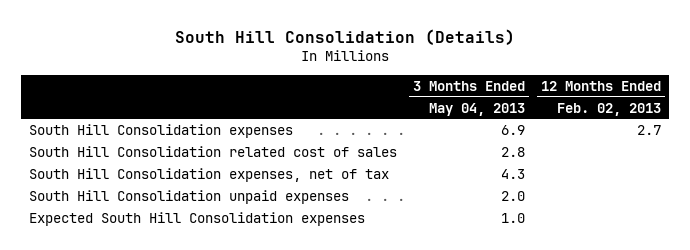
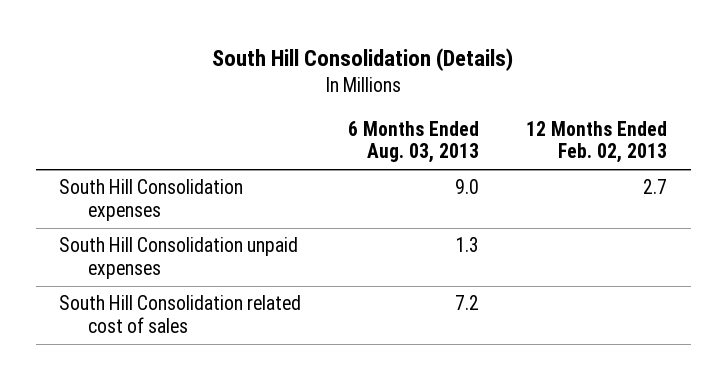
- | 3 Months Ended May 04, 2013 | 12 Months Ended Feb. 02, 2013
+ | 6 Months Ended Aug. 03, 2013 | 12 Months Ended Feb. 02, 2013
- South Hill Consolidation expenses, net of tax | 4.3 |
- Expected South Hill Consolidation expenses | 1.0 |
moved down: South Hill Consolidation related cost of sales | 7.2 |

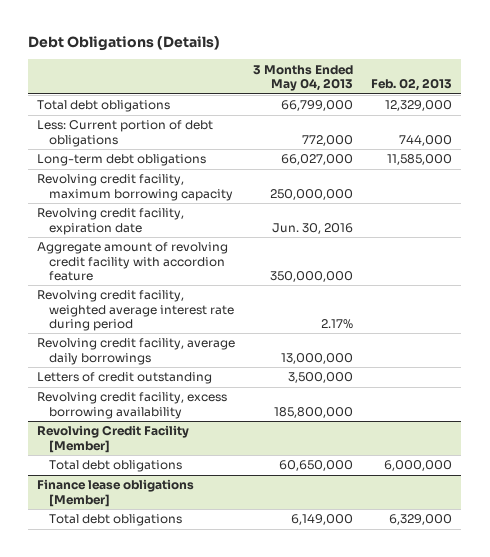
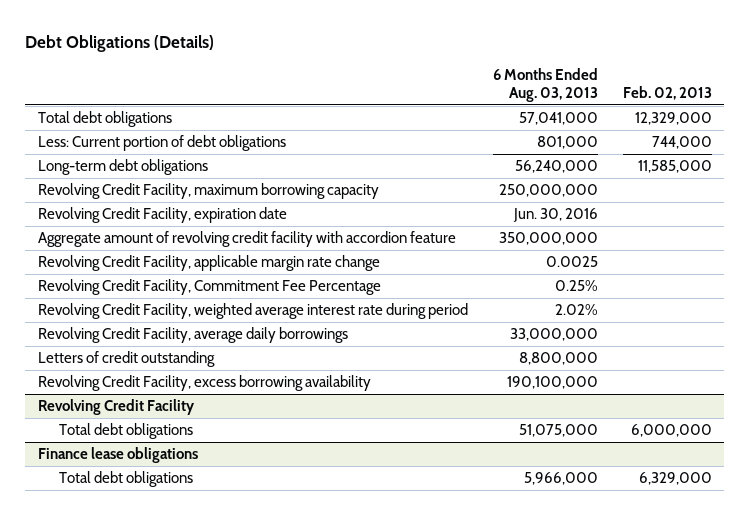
- | 3 Months Ended May 04, 2013 | Feb. 02, 2013
+ | 6 Months Ended Aug. 03, 2013 | Feb. 02, 2013
- Revolving credit facility, maximum borrowing capacity | 250,000,000 |
- Revolving credit facility, expiration date | Jun. 30, 2016 |
+ Revolving Credit Facility, maximum borrowing capacity | 250,000,000 |
+ Revolving Credit Facility, expiration date | Jun. 30, 2016 |
- Revolving credit facility, weighted average interest rate during period | 2.17% |
- Revolving credit facility, average daily borrowings | 13,000,000 |
+ Revolving Credit Facility, applicable margin rate change | 0.0025 |
+ Revolving Credit Facility, Commitment Fee Percentage | 0.25% |
+ Revolving Credit Facility, weighted average interest rate during period | 2.02% |
+ Revolving Credit Facility, average daily borrowings | 33,000,000 |
- Revolving credit facility, excess borrowing availability | 185,800,000 |
- Revolving Credit Facility [Member]
+ Revolving Credit Facility, excess borrowing availability | 190,100,000 |
+ Revolving Credit Facility
- Finance lease obligations [Member]
+ Finance lease obligations

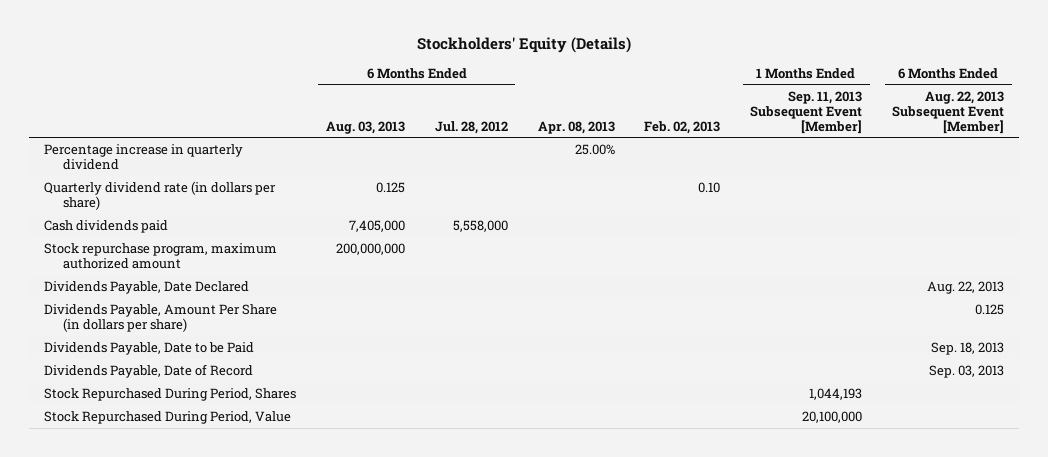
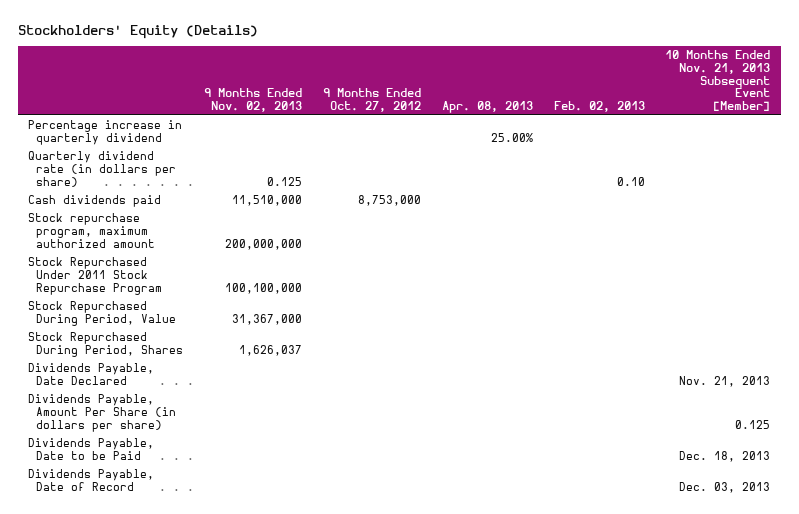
- | 6 Months Ended Aug. 03, 2013 | 6 Months Ended Jul. 28, 2012 | Apr. 08, 2013 | Feb. 02, 2013 | 1 Months Ended Sep. 11, 2013 Subsequent Event [Member] | 6 Months Ended Aug. 22, 2013 Subsequent Event [Member]
+ | 9 Months Ended Nov. 02, 2013 | 9 Months Ended Oct. 27, 2012 | Apr. 08, 2013 | Feb. 02, 2013 | 10 Months Ended Nov. 21, 2013 Subsequent Event [Member]
+ Stock Repurchased Under 2011 Stock Repurchase Program | 100,100,000 | | | |
moved up: Stock Repurchased During Period, Value | 31,367,000 | | | |
moved up: Stock Repurchased During Period, Shares | 1,626,037 | | | |

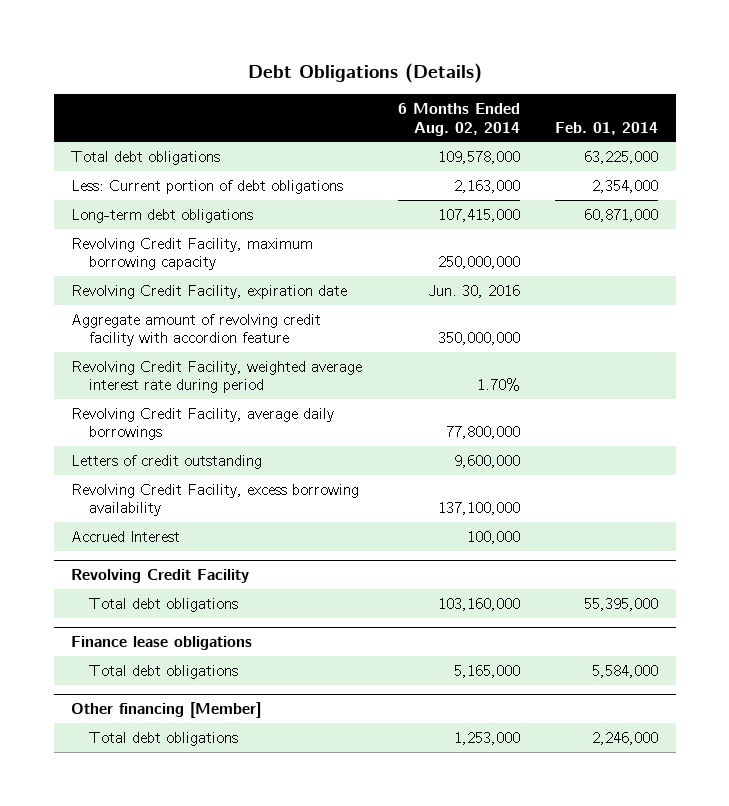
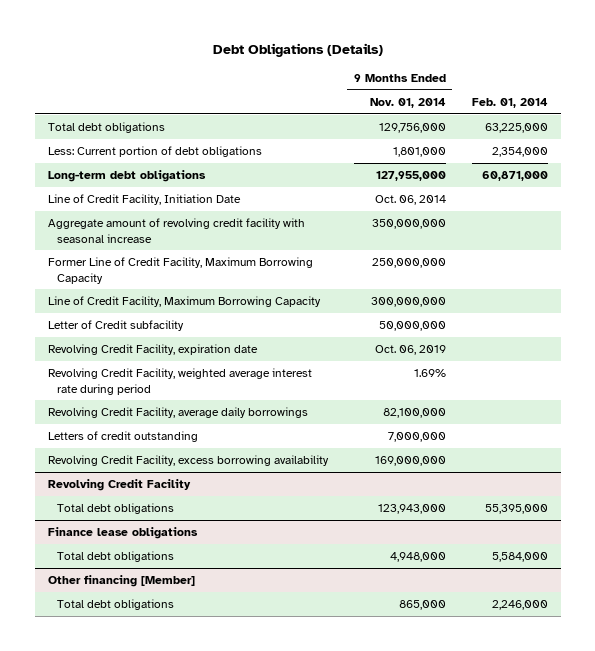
- | 6 Months Ended Aug. 02, 2014 | Feb. 01, 2014
+ | 9 Months Ended Nov. 01, 2014 | Feb. 01, 2014
- Revolving Credit Facility, maximum borrowing capacity | 250,000,000 |
+ Line of Credit Facility, Initiation Date | Oct. 06, 2014 |
+ Aggregate amount of revolving credit facility with seasonal increase | 350,000,000 |
+ Former Line of Credit Facility, Maximum Borrowing Capacity | 250,000,000 |
+ Line of Credit Facility, Maximum Borrowing Capacity | 300,000,000 |
+ Letter of Credit subfacility | 50,000,000 |
- Aggregate amount of revolving credit facility with accordion feature | 350,000,000 |
- Accrued Interest | 100,000 |

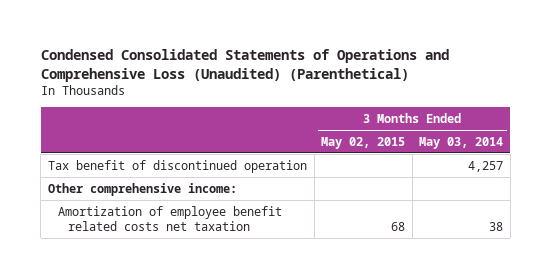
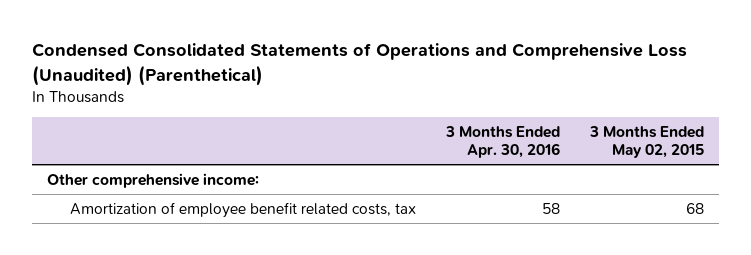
- | 3 Months Ended May 02, 2015 | 3 Months Ended May 03, 2014
+ | 3 Months Ended Apr. 30, 2016 | 3 Months Ended May 02, 2015
- Tax benefit of discontinued operation | | 4,257
- Amortization of employee benefit related costs net taxation | 68 | 38
+ Amortization of employee benefit related costs, tax | 58 | 68

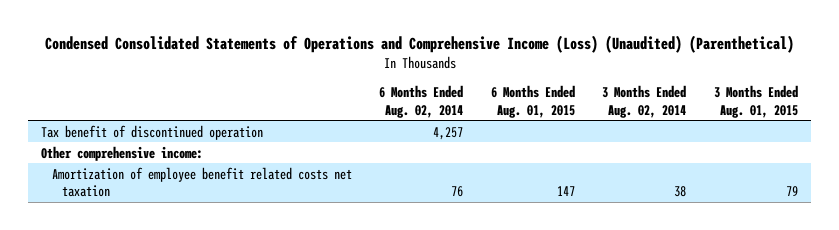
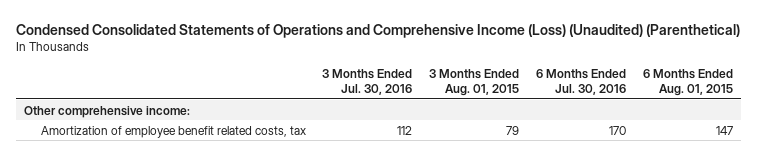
- | 6 Months Ended Aug. 02, 2014 | 6 Months Ended Aug. 01, 2015 | 3 Months Ended Aug. 02, 2014 | 3 Months Ended Aug. 01, 2015
+ | 3 Months Ended Jul. 30, 2016 | 3 Months Ended Aug. 01, 2015 | 6 Months Ended Jul. 30, 2016 | 6 Months Ended Aug. 01, 2015
- Tax benefit of discontinued operation | 4,257 | | |
- Amortization of employee benefit related costs net taxation | 76 | 147 | 38 | 79
+ Amortization of employee benefit related costs, tax | 112 | 79 | 170 | 147

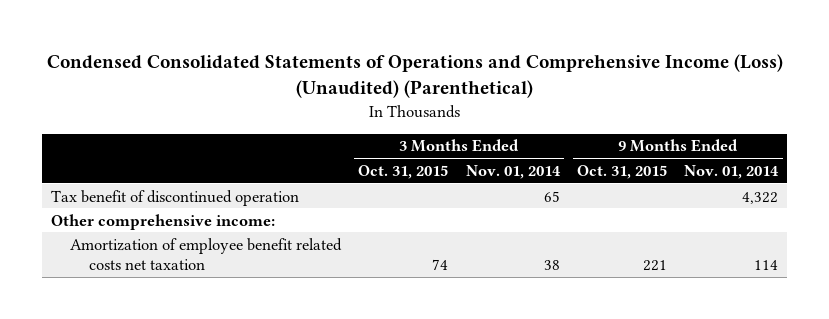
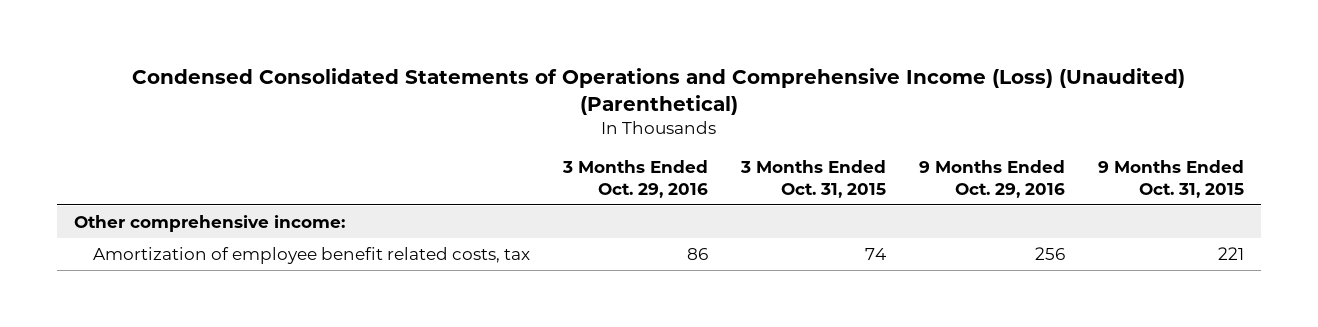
- | 3 Months Ended Oct. 31, 2015 | 3 Months Ended Nov. 01, 2014 | 9 Months Ended Oct. 31, 2015 | 9 Months Ended Nov. 01, 2014
+ | 3 Months Ended Oct. 29, 2016 | 3 Months Ended Oct. 31, 2015 | 9 Months Ended Oct. 29, 2016 | 9 Months Ended Oct. 31, 2015
- Tax benefit of discontinued operation | | 65 | | 4,322
- Amortization of employee benefit related costs net taxation | 74 | 38 | 221 | 114
+ Amortization of employee benefit related costs, tax | 86 | 74 | 256 | 221

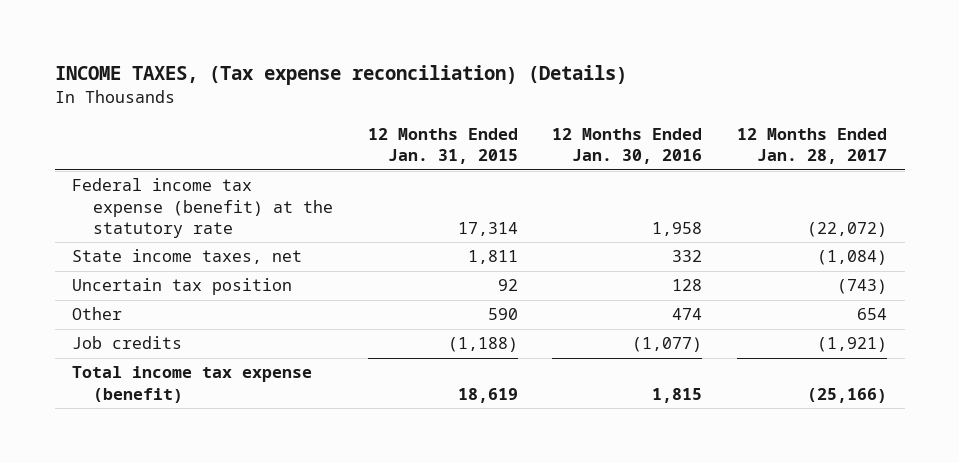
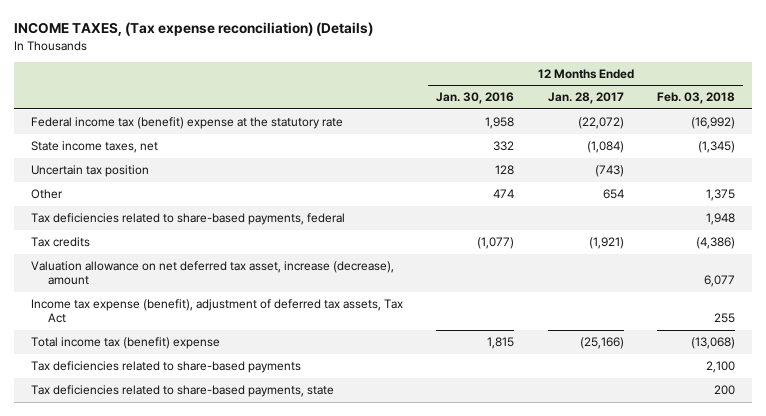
- | 12 Months Ended Jan. 31, 2015 | 12 Months Ended Jan. 30, 2016 | 12 Months Ended Jan. 28, 2017
+ | 12 Months Ended Jan. 30, 2016 | 12 Months Ended Jan. 28, 2017 | 12 Months Ended Feb. 03, 2018
- Federal income tax expense (benefit) at the statutory rate | 17,314 | 1,958 | (22,072)
+ Federal income tax (benefit) expense at the statutory rate | 1,958 | (22,072) | (16,992)
- Job credits | (1,188) | (1,077) | (1,921)
- Total income tax expense (benefit) | 18,619 | 1,815 | (25,166)
+ Tax deficiencies related to share-based payments, federal | | | 1,948
+ Tax credits | (1,077) | (1,921) | (4,386)
+ Valuation allowance on net deferred tax asset, increase (decrease), amount | | | 6,077
+ Income tax expense (benefit), adjustment of deferred tax assets, Tax Act | | | 255
+ Total income tax (benefit) expense | 1,815 | (25,166) | (13,068)
+ Tax deficiencies related to share-based payments | | | 2,100
+ Tax deficiencies related to share-based payments, state | | | 200

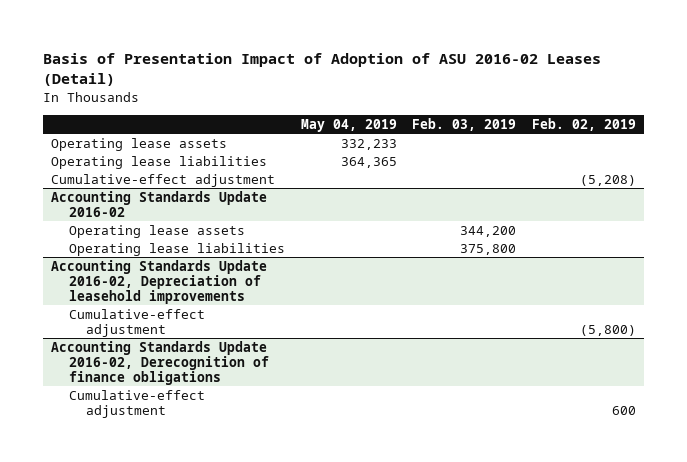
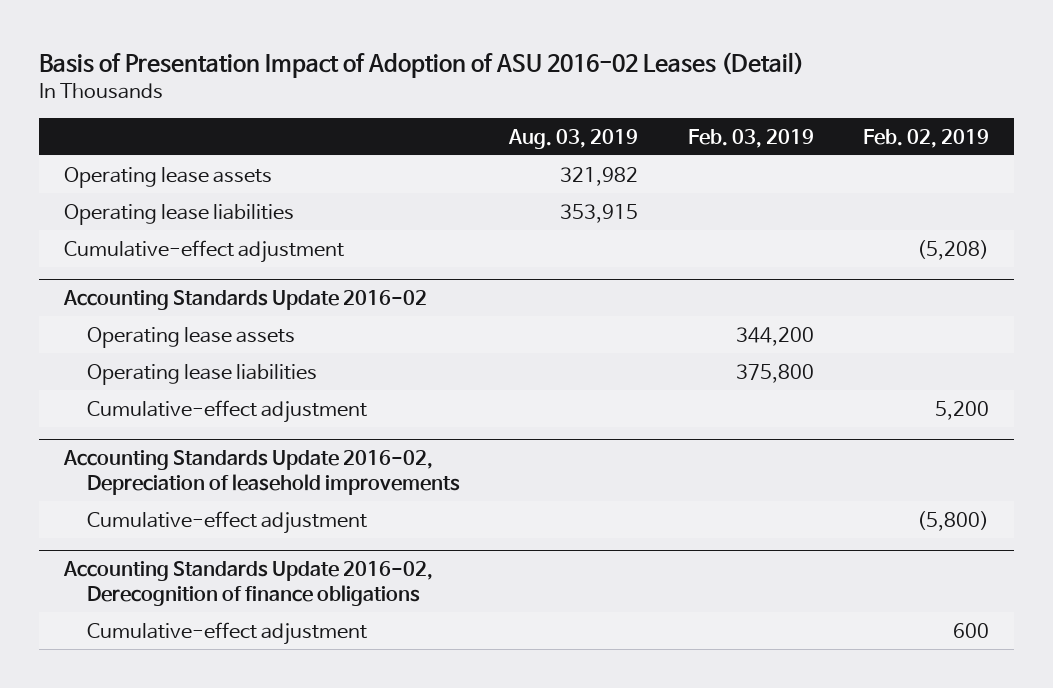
- | May 04, 2019 | Feb. 03, 2019 | Feb. 02, 2019
+ | Aug. 03, 2019 | Feb. 03, 2019 | Feb. 02, 2019
@ Accounting Standards Update 2016-02
+ Cumulative-effect adjustment | | | 5,200

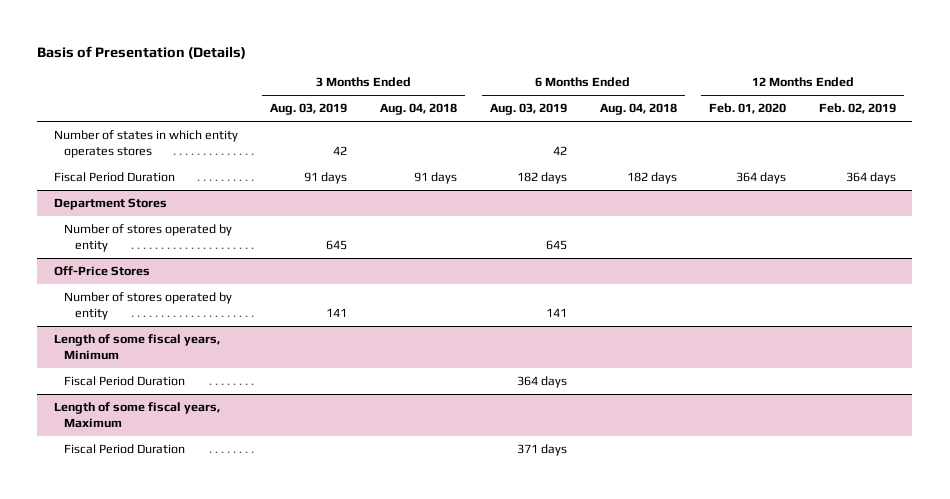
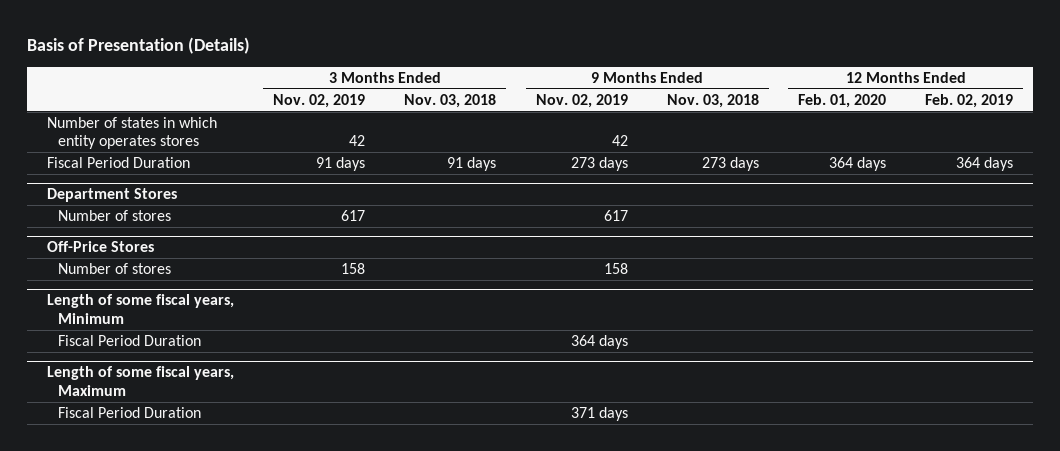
- | 3 Months Ended Aug. 03, 2019 | 3 Months Ended Aug. 04, 2018 | 6 Months Ended Aug. 03, 2019 | 6 Months Ended Aug. 04, 2018 | 12 Months Ended Feb. 01, 2020 | 12 Months Ended Feb. 02, 2019
+ | 3 Months Ended Nov. 02, 2019 | 3 Months Ended Nov. 03, 2018 | 9 Months Ended Nov. 02, 2019 | 9 Months Ended Nov. 03, 2018 | 12 Months Ended Feb. 01, 2020 | 12 Months Ended Feb. 02, 2019
@ Department Stores
- Number of stores operated by entity | 645 | | 645 | | |
+ Number of stores | 617 | | 617 | | |
@ Off-Price Stores
- Number of stores operated by entity | 141 | | 141 | | |
+ Number of stores | 158 | | 158 | | |

